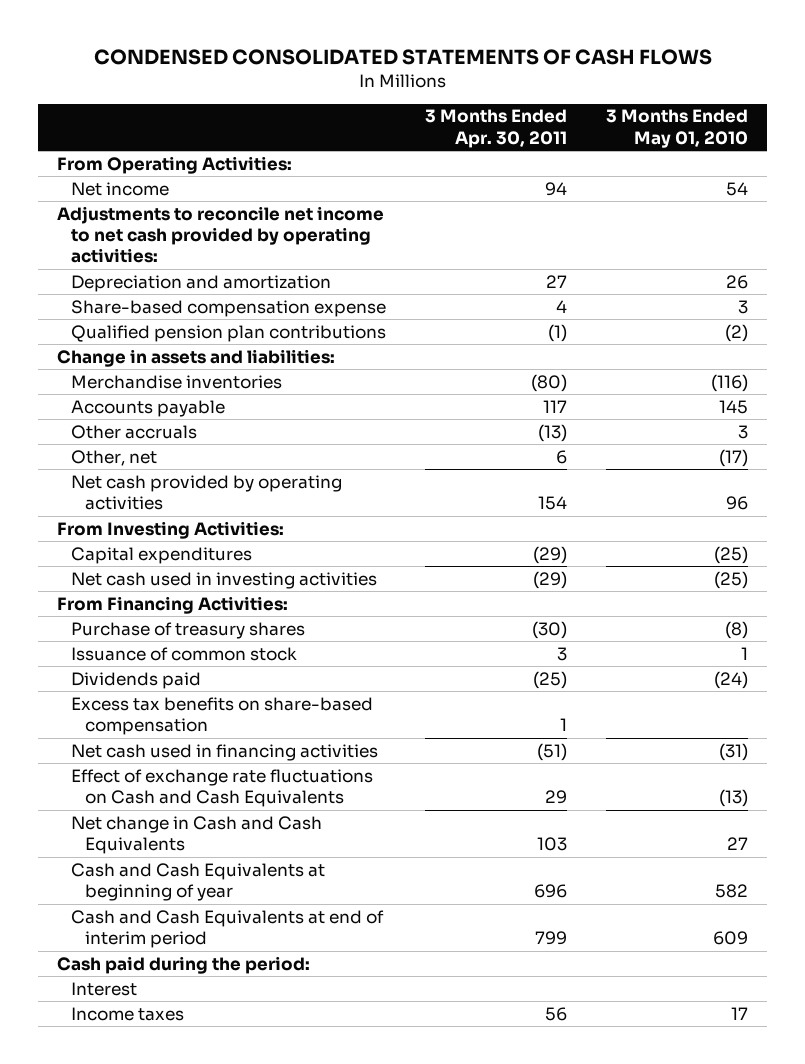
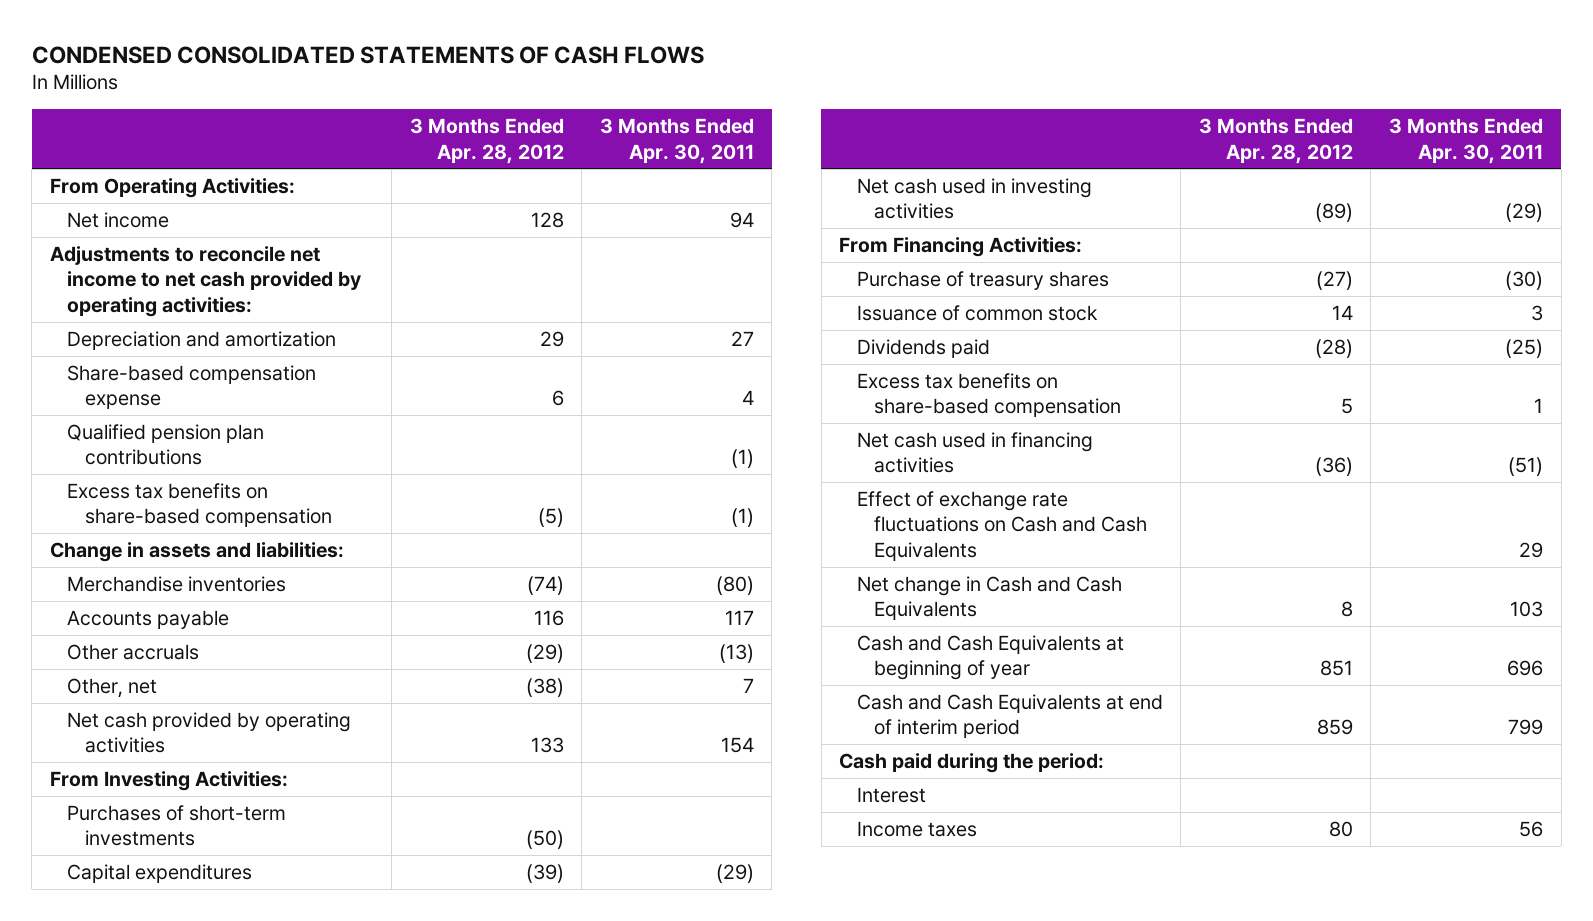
- | 3 Months Ended Apr. 30, 2011 | 3 Months Ended May 01, 2010
+ | 3 Months Ended Apr. 28, 2012 | 3 Months Ended Apr. 30, 2011
+ Excess tax benefits on share-based compensation | (5) | (1)
- Other, net | 6 | (17)
+ Other, net | (38) | 7
+ Purchases of short-term investments | (50) |

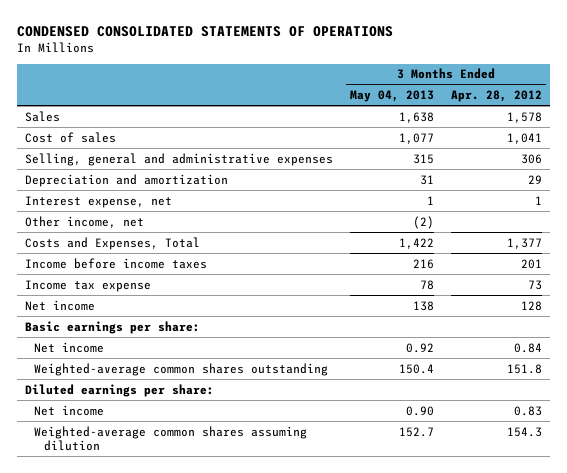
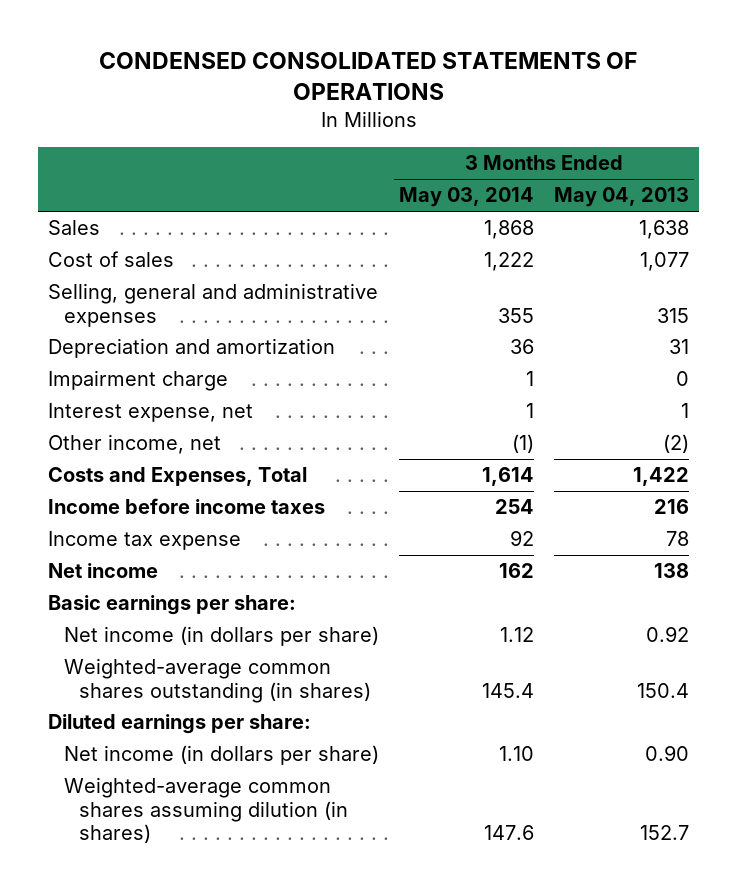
- | 3 Months Ended May 04, 2013 | 3 Months Ended Apr. 28, 2012
+ | 3 Months Ended May 03, 2014 | 3 Months Ended May 04, 2013
+ Impairment charge | 1 | 0
- Net income | 0.92 | 0.84
- Weighted-average common shares outstanding | 150.4 | 151.8
+ Net income (in dollars per share) | 1.12 | 0.92
+ Weighted-average common shares outstanding (in shares) | 145.4 | 150.4
- Net income | 0.90 | 0.83
- Weighted-average common shares assuming dilution | 152.7 | 154.3
+ Net income (in dollars per share) | 1.10 | 0.90
+ Weighted-average common shares assuming dilution (in shares) | 147.6 | 152.7

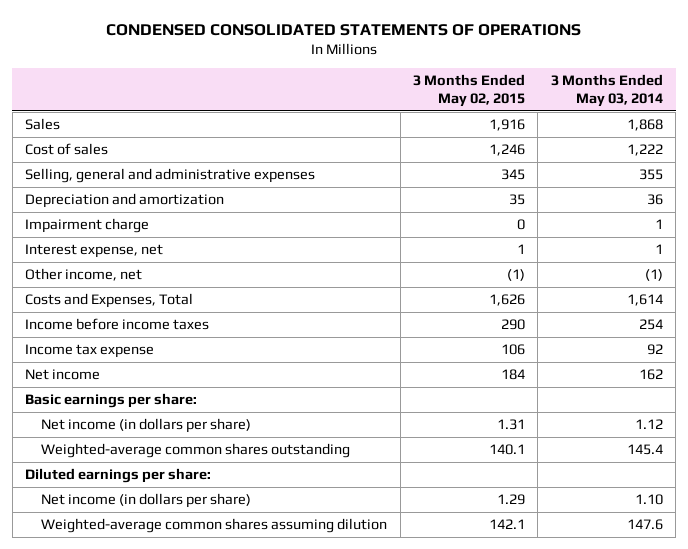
- | 3 Months Ended May 03, 2014 | 3 Months Ended May 04, 2013
+ | 3 Months Ended May 02, 2015 | 3 Months Ended May 03, 2014
- Weighted-average common shares outstanding (in shares) | 145.4 | 150.4
+ Weighted-average common shares outstanding | 140.1 | 145.4
- Weighted-average common shares assuming dilution (in shares) | 147.6 | 152.7
+ Weighted-average common shares assuming dilution | 142.1 | 147.6

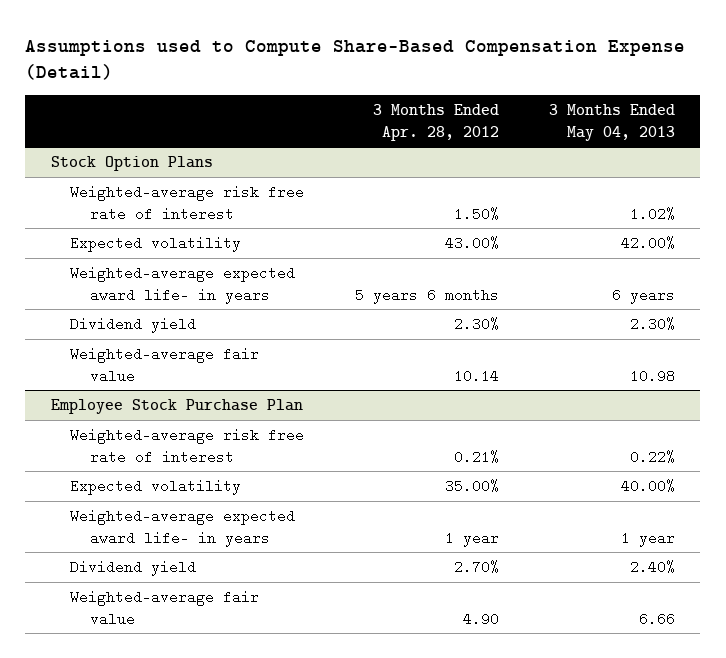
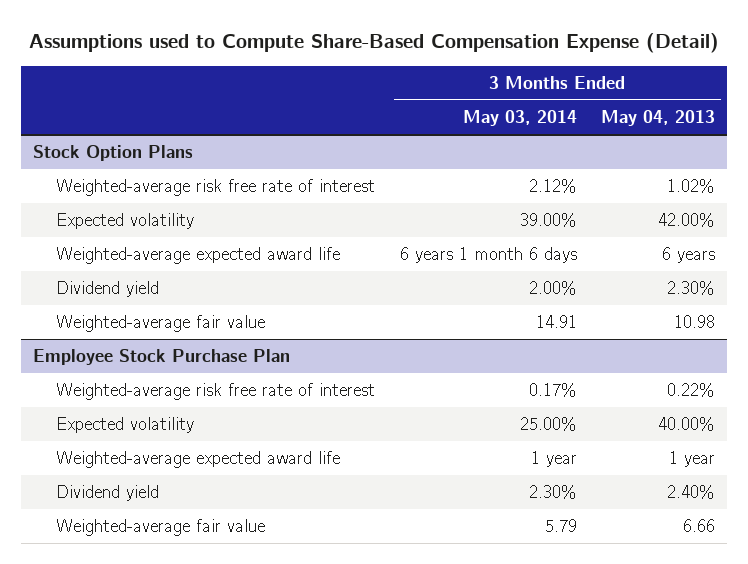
- | 3 Months Ended Apr. 28, 2012 | 3 Months Ended May 04, 2013
+ | 3 Months Ended May 03, 2014 | 3 Months Ended May 04, 2013
@ Stock Option Plans
- Weighted-average expected award life- in years | 5 years 6 months | 6 years
+ Weighted-average expected award life | 6 years 1 month 6 days | 6 years
@ Employee Stock Purchase Plan
- Weighted-average expected award life- in years | 1 year | 1 year
+ Weighted-average expected award life | 1 year | 1 year

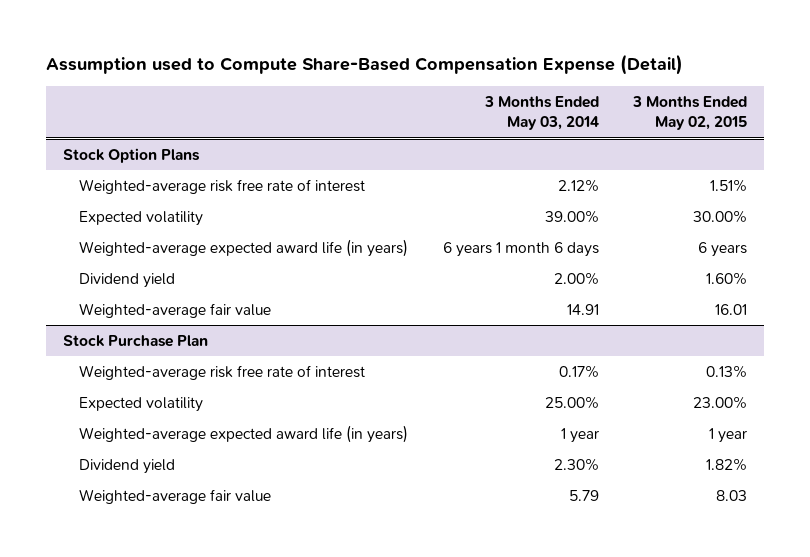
- Assumptions used to Compute Share-Based Compensation Expense (Detail)
+ Assumption used to Compute Share-Based Compensation Expense (Detail)
- | 3 Months Ended May 03, 2014 | 3 Months Ended May 04, 2013
+ | 3 Months Ended May 03, 2014 | 3 Months Ended May 02, 2015
@ Stock Option Plans
- Weighted-average expected award life | 6 years 1 month 6 days | 6 years
+ Weighted-average expected award life (in years) | 6 years 1 month 6 days | 6 years
- Employee Stock Purchase Plan
+ Stock Purchase Plan
- Weighted-average expected award life | 1 year | 1 year
+ Weighted-average expected award life (in years) | 1 year | 1 year

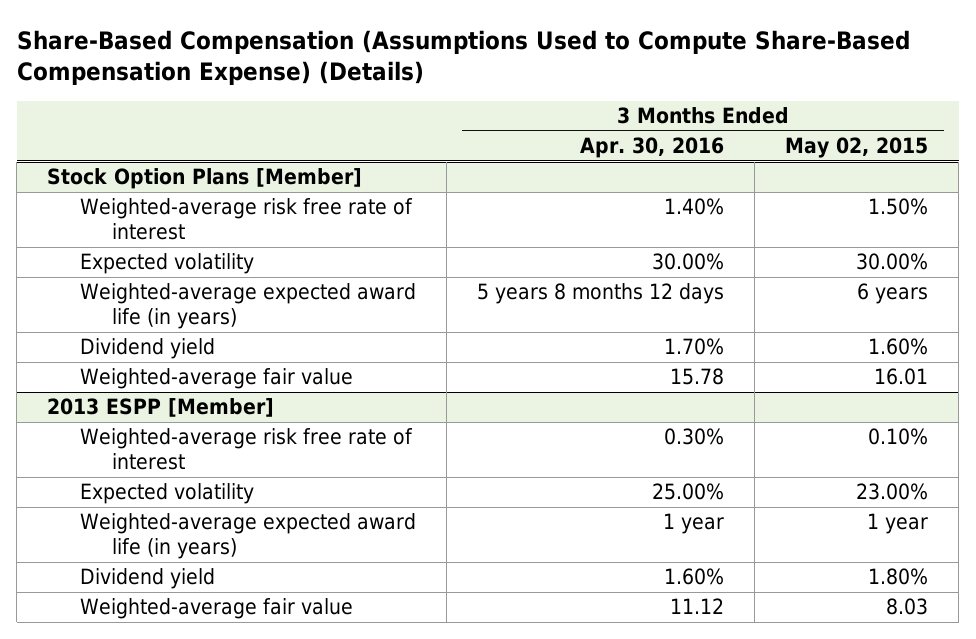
- Assumption used to Compute Share-Based Compensation Expense (Detail)
+ Share-Based Compensation (Assumptions Used to Compute Share-Based Compensation Expense) (Details)
- | 3 Months Ended May 03, 2014 | 3 Months Ended May 02, 2015
+ | 3 Months Ended Apr. 30, 2016 | 3 Months Ended May 02, 2015
- Stock Option Plans
- Weighted-average risk free rate of interest | 2.12% | 1.51%
+ Stock Option Plans [Member]
+ Weighted-average risk free rate of interest | 1.40% | 1.50%
- Stock Purchase Plan
- Weighted-average risk free rate of interest | 0.17% | 0.13%
+ 2013 ESPP [Member]
+ Weighted-average risk free rate of interest | 0.30% | 0.10%
- Dividend yield | 2.30% | 1.82%
+ Dividend yield | 1.60% | 1.80%

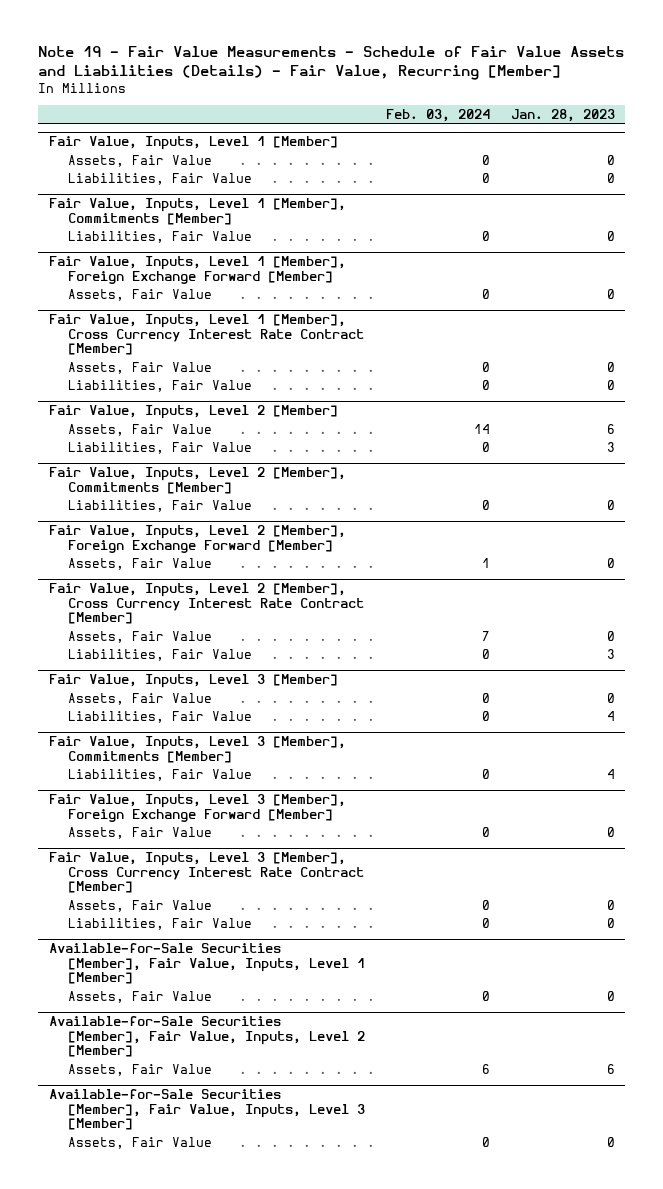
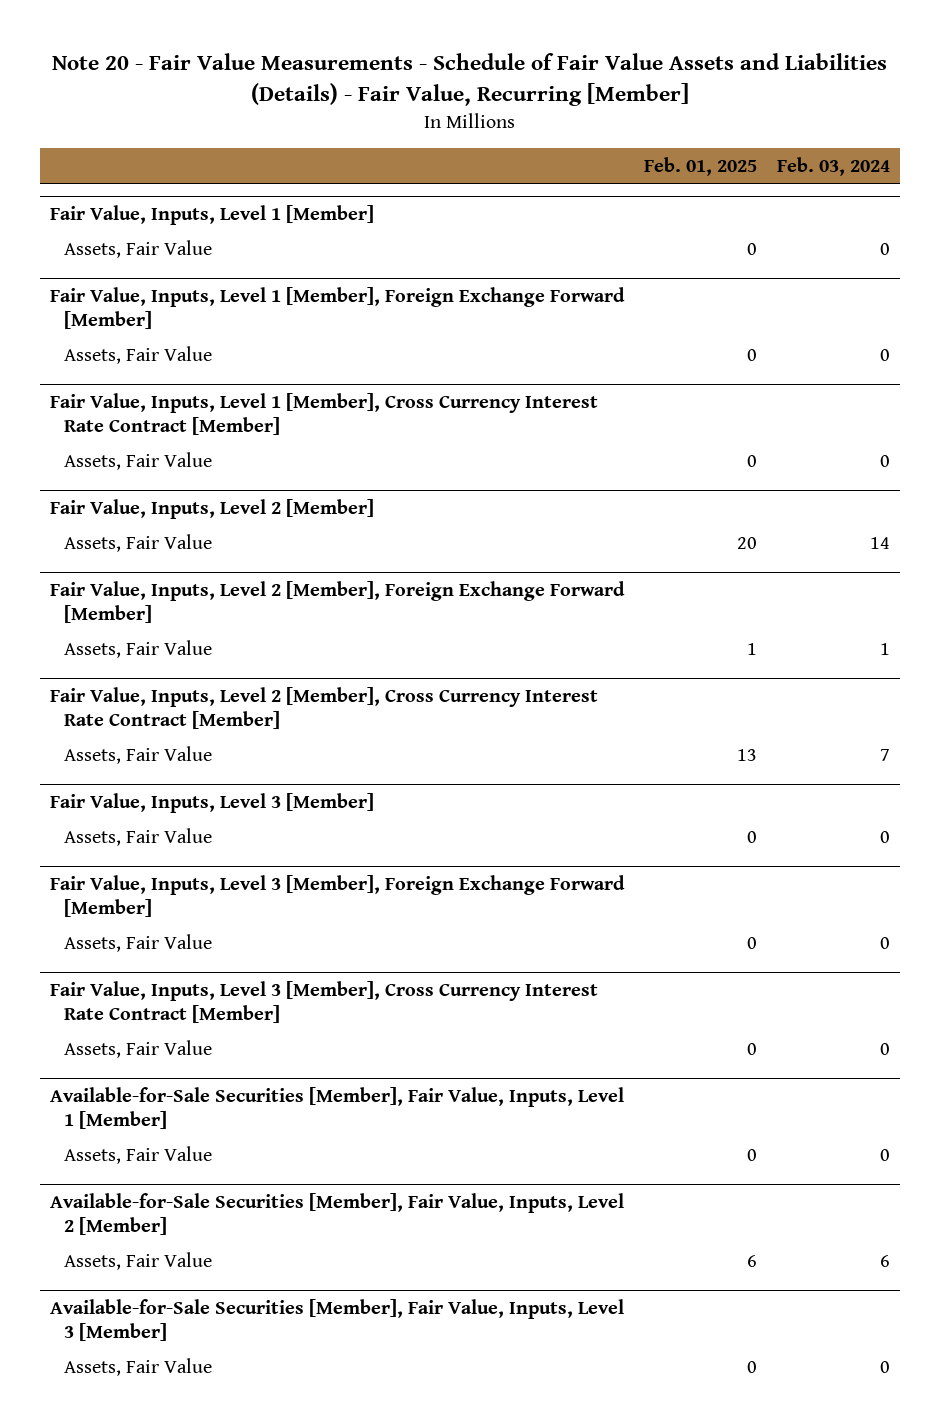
- Note 19 - Fair Value Measurements - Schedule of Fair Value Assets and Liabilities (Details) - Fair Value, Recurring [Member]
+ Note 20 - Fair Value Measurements - Schedule of Fair Value Assets and Liabilities (Details) - Fair Value, Recurring [Member]
- | Feb. 03, 2024 | Jan. 28, 2023
+ | Feb. 01, 2025 | Feb. 03, 2024
@ Fair Value, Inputs, Level 1 [Member]
- Liabilities, Fair Value | 0 | 0
- Fair Value, Inputs, Level 1 [Member], Commitments [Member]
- Liabilities, Fair Value | 0 | 0
@ Fair Value, Inputs, Level 1 [Member], Cross Currency Interest Rate Contract [Member]
- Liabilities, Fair Value | 0 | 0
@ Fair Value, Inputs, Level 2 [Member]
- Liabilities, Fair Value | 0 | 3
- Fair Value, Inputs, Level 2 [Member], Commitments [Member]
- Liabilities, Fair Value | 0 | 0
@ Fair Value, Inputs, Level 2 [Member], Cross Currency Interest Rate Contract [Member]
- Liabilities, Fair Value | 0 | 3
@ Fair Value, Inputs, Level 3 [Member]
- Liabilities, Fair Value | 0 | 4
- Fair Value, Inputs, Level 3 [Member], Commitments [Member]
- Liabilities, Fair Value | 0 | 4
@ Fair Value, Inputs, Level 3 [Member], Cross Currency Interest Rate Contract [Member]
- Liabilities, Fair Value | 0 | 0

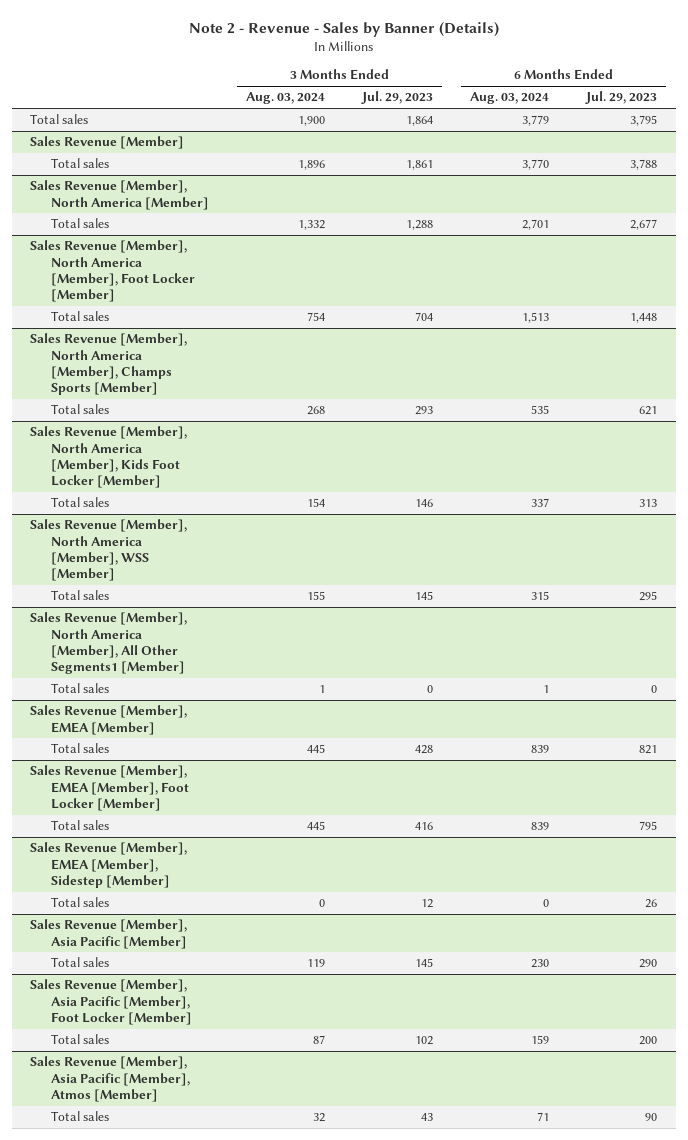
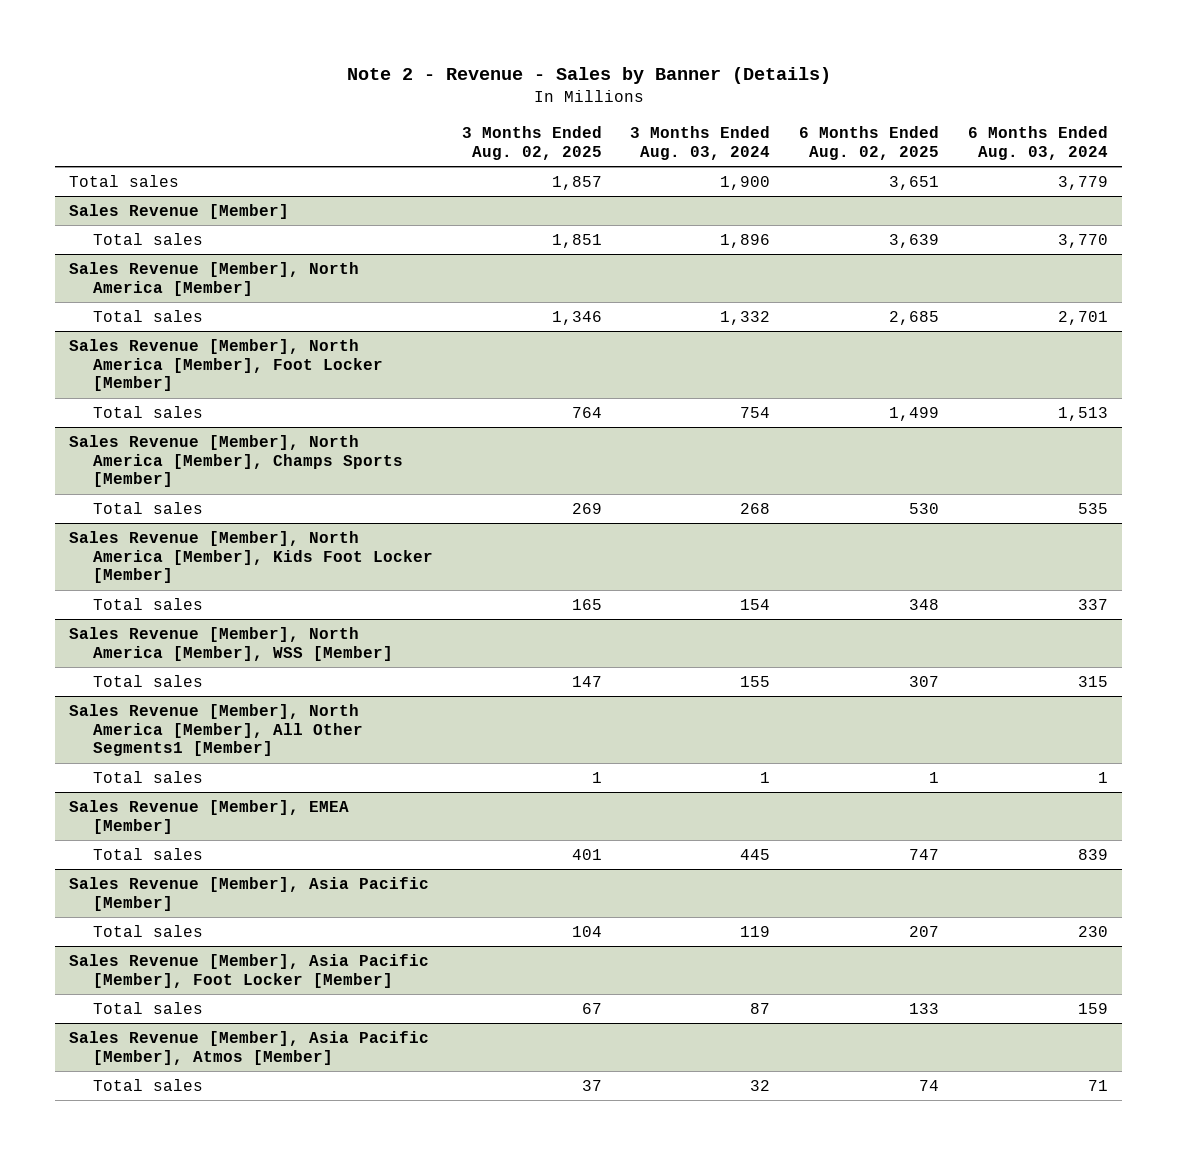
- | 3 Months Ended Aug. 03, 2024 | 3 Months Ended Jul. 29, 2023 | 6 Months Ended Aug. 03, 2024 | 6 Months Ended Jul. 29, 2023
+ | 3 Months Ended Aug. 02, 2025 | 3 Months Ended Aug. 03, 2024 | 6 Months Ended Aug. 02, 2025 | 6 Months Ended Aug. 03, 2024
- Sales Revenue [Member], EMEA [Member], Foot Locker [Member]
- Total sales | 445 | 416 | 839 | 795
- Sales Revenue [Member], EMEA [Member], Sidestep [Member]
- Total sales | 0 | 12 | 0 | 26

